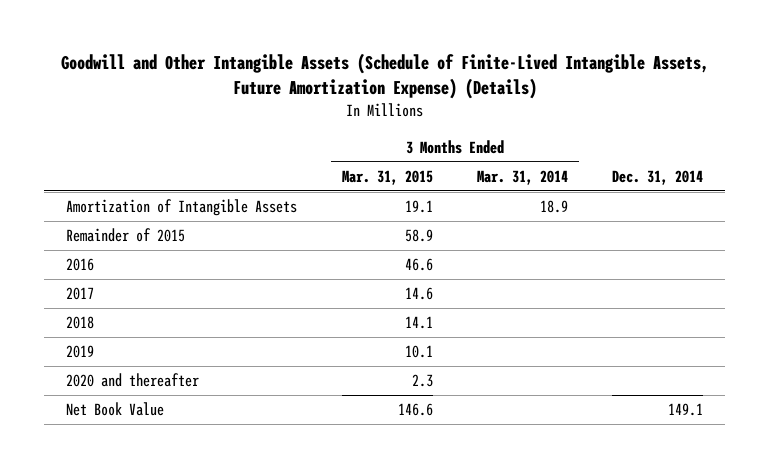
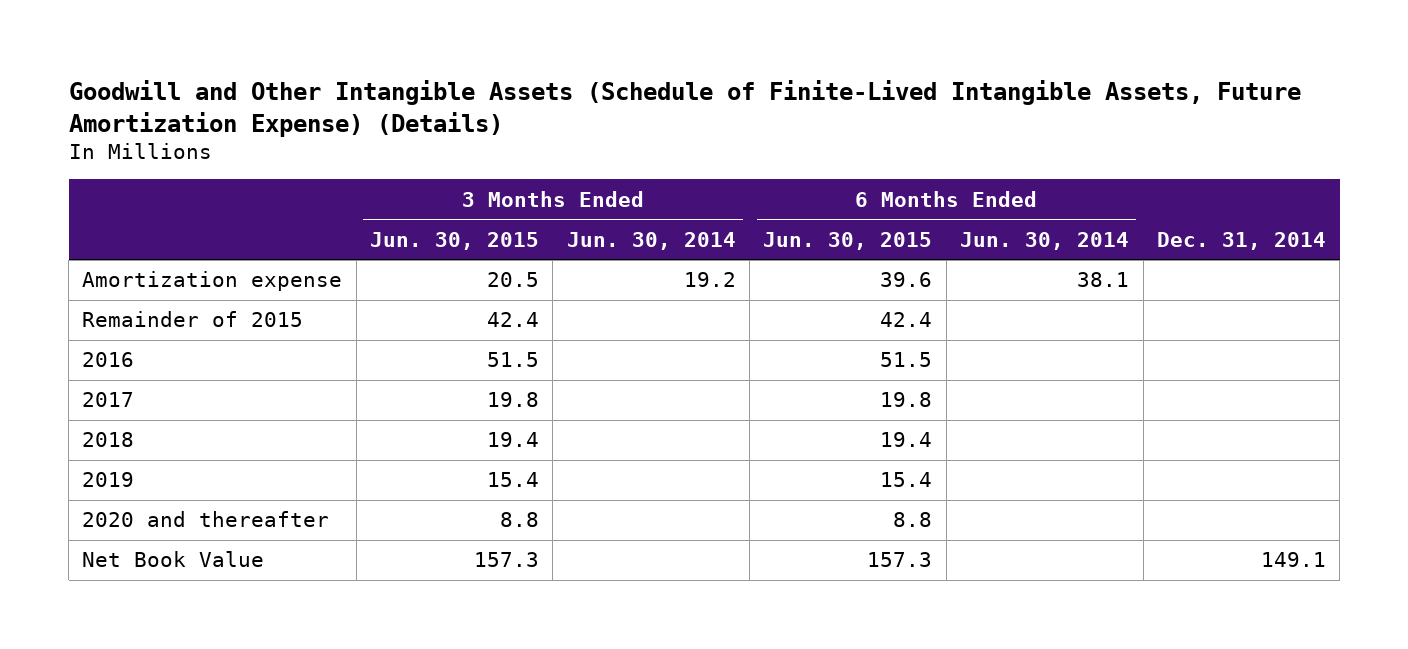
- | 3 Months Ended Mar. 31, 2015 | 3 Months Ended Mar. 31, 2014 | Dec. 31, 2014
+ | 3 Months Ended Jun. 30, 2015 | 3 Months Ended Jun. 30, 2014 | 6 Months Ended Jun. 30, 2015 | 6 Months Ended Jun. 30, 2014 | Dec. 31, 2014
- Amortization of Intangible Assets | 19.1 | 18.9 |
+ Amortization expense | 20.5 | 19.2 | 39.6 | 38.1 |

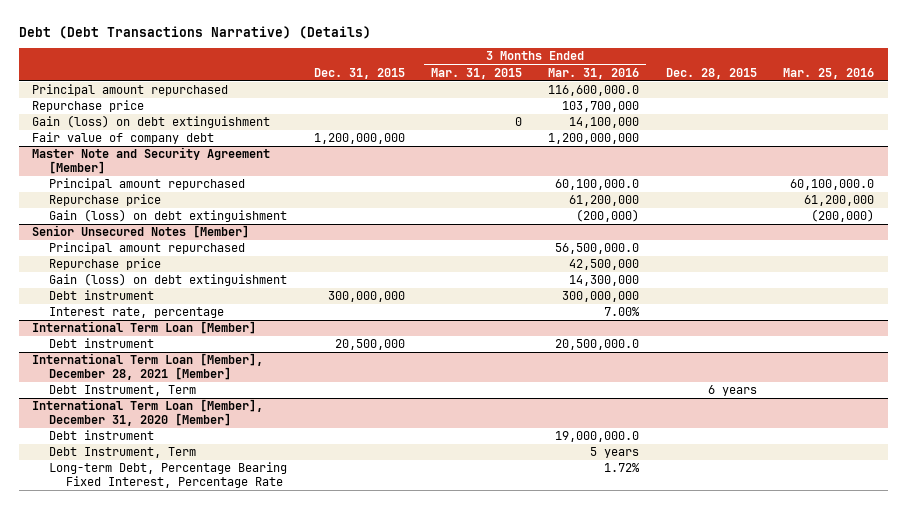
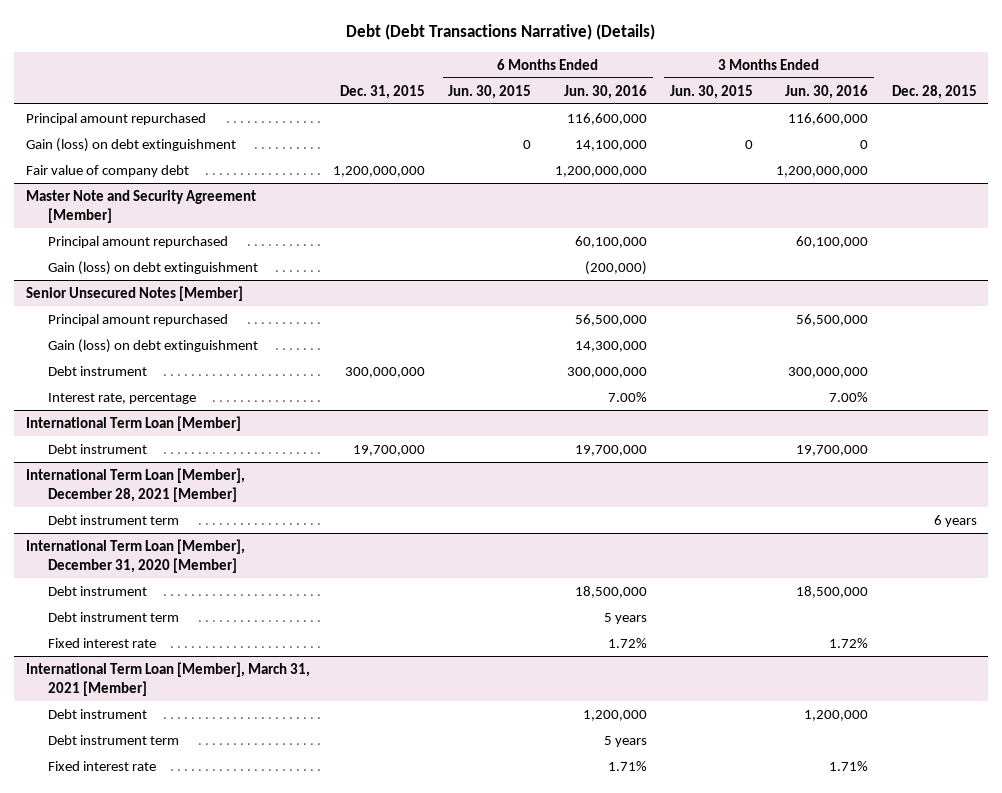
- | Dec. 31, 2015 | 3 Months Ended Mar. 31, 2015 | 3 Months Ended Mar. 31, 2016 | Dec. 28, 2015 | Mar. 25, 2016
+ | Dec. 31, 2015 | 6 Months Ended Jun. 30, 2015 | 6 Months Ended Jun. 30, 2016 | 3 Months Ended Jun. 30, 2015 | 3 Months Ended Jun. 30, 2016 | Dec. 28, 2015
- Repurchase price | | | 103,700,000 | |
@ Master Note and Security Agreement [Member]
- Repurchase price | | | 61,200,000 | | 61,200,000
@ Senior Unsecured Notes [Member]
- Repurchase price | | | 42,500,000 | |
@ International Term Loan [Member]
- Debt instrument | 20,500,000 | | 20,500,000.0 | |
+ Debt instrument | 19,700,000 | | 19,700,000 | | 19,700,000 |
@ International Term Loan [Member], December 28, 2021 [Member]
- Debt Instrument, Term | | | | 6 years |
+ Debt instrument term | | | | | | 6 years
@ International Term Loan [Member], December 31, 2020 [Member]
- Debt Instrument, Term | | | 5 years | |
- Long-term Debt, Percentage Bearing Fixed Interest, Percentage Rate | | | 1.72% | |
+ Debt instrument term | | | 5 years | | |
+ Fixed interest rate | | | 1.72% | | 1.72% |
+ International Term Loan [Member], March 31, 2021 [Member]
+ Debt instrument | | | 1,200,000 | | 1,200,000 |
+ Debt instrument term | | | 5 years | | |
+ Fixed interest rate | | | 1.71% | | 1.71% |

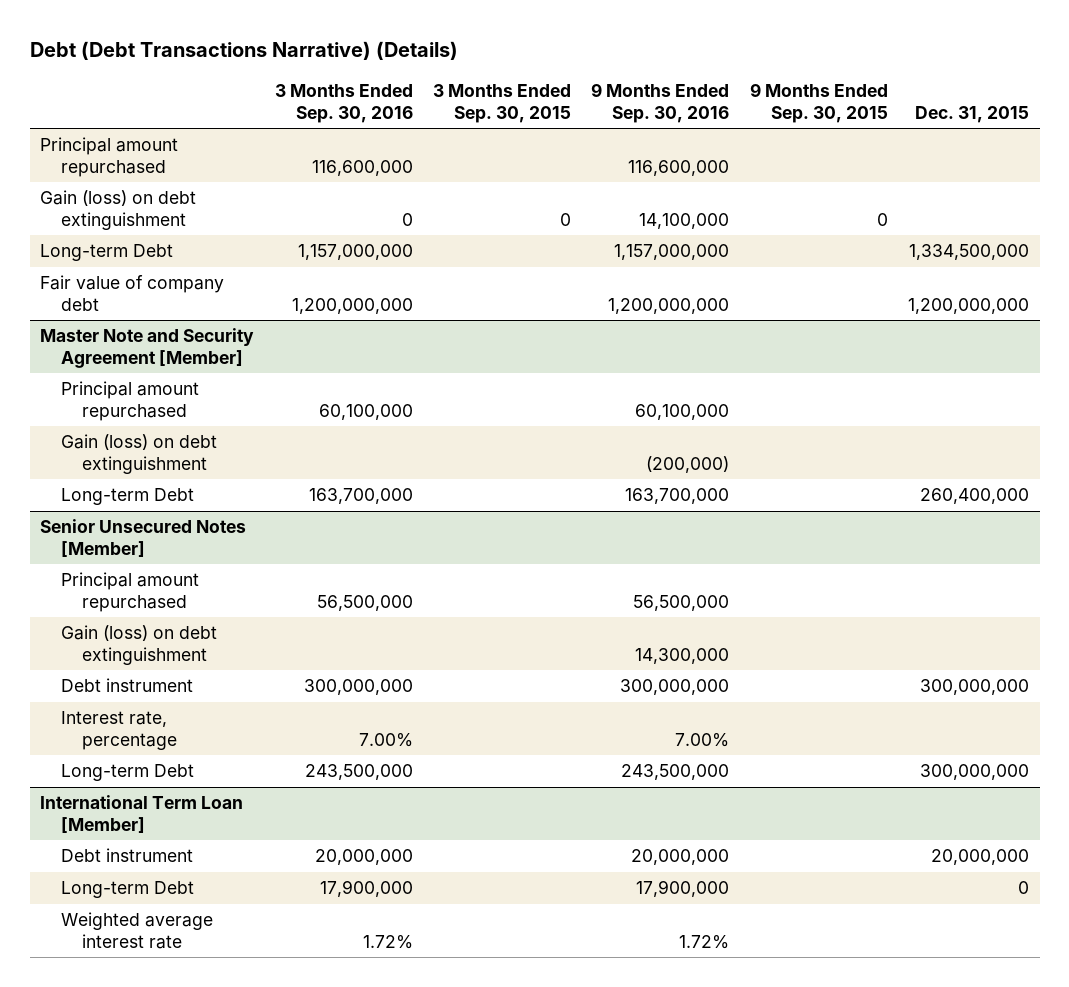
- | Dec. 31, 2015 | 6 Months Ended Jun. 30, 2015 | 6 Months Ended Jun. 30, 2016 | 3 Months Ended Jun. 30, 2015 | 3 Months Ended Jun. 30, 2016 | Dec. 28, 2015
+ | 3 Months Ended Sep. 30, 2016 | 3 Months Ended Sep. 30, 2015 | 9 Months Ended Sep. 30, 2016 | 9 Months Ended Sep. 30, 2015 | Dec. 31, 2015
+ Long-term Debt | 1,157,000,000 | | 1,157,000,000 | | 1,334,500,000
@ Master Note and Security Agreement [Member]
+ Long-term Debt | 163,700,000 | | 163,700,000 | | 260,400,000
@ Senior Unsecured Notes [Member]
+ Long-term Debt | 243,500,000 | | 243,500,000 | | 300,000,000
@ International Term Loan [Member]
- Debt instrument | 19,700,000 | | 19,700,000 | | 19,700,000 |
- International Term Loan [Member], December 28, 2021 [Member]
- Debt instrument term | | | | | | 6 years
- International Term Loan [Member], December 31, 2020 [Member]
- Debt instrument | | | 18,500,000 | | 18,500,000 |
- Debt instrument term | | | 5 years | | |
- Fixed interest rate | | | 1.72% | | 1.72% |
- International Term Loan [Member], March 31, 2021 [Member]
- Debt instrument | | | 1,200,000 | | 1,200,000 |
- Debt instrument term | | | 5 years | | |
- Fixed interest rate | | | 1.71% | | 1.71% |
@ International Term Loan [Member]
+ Debt instrument | 20,000,000 | | 20,000,000 | | 20,000,000
+ Long-term Debt | 17,900,000 | | 17,900,000 | | 0
+ Weighted average interest rate | 1.72% | | 1.72% | |

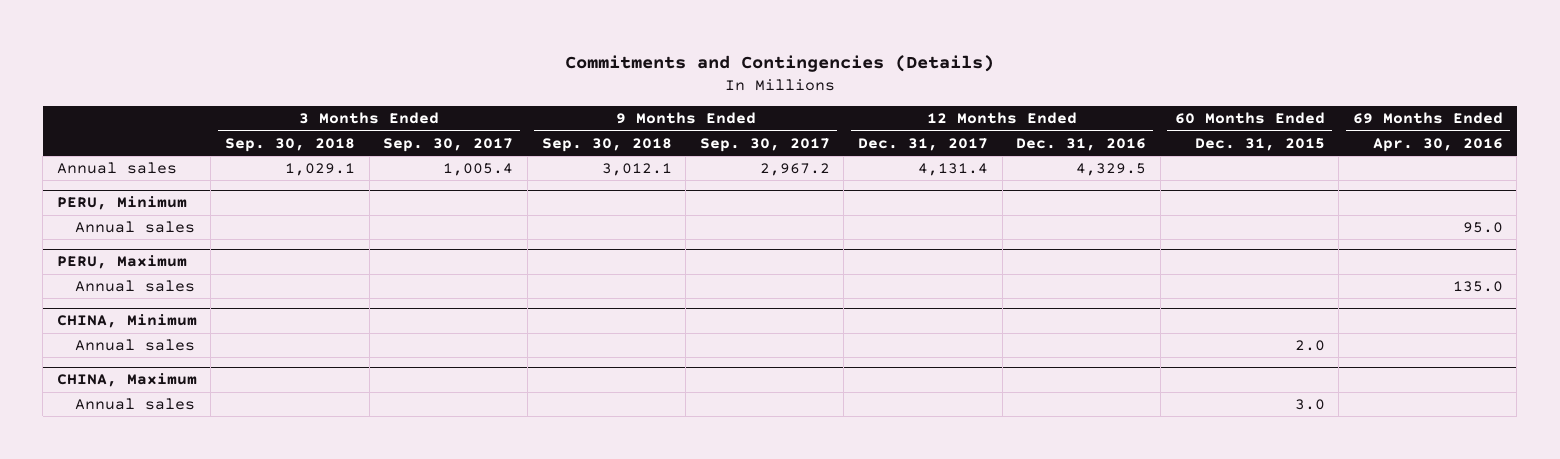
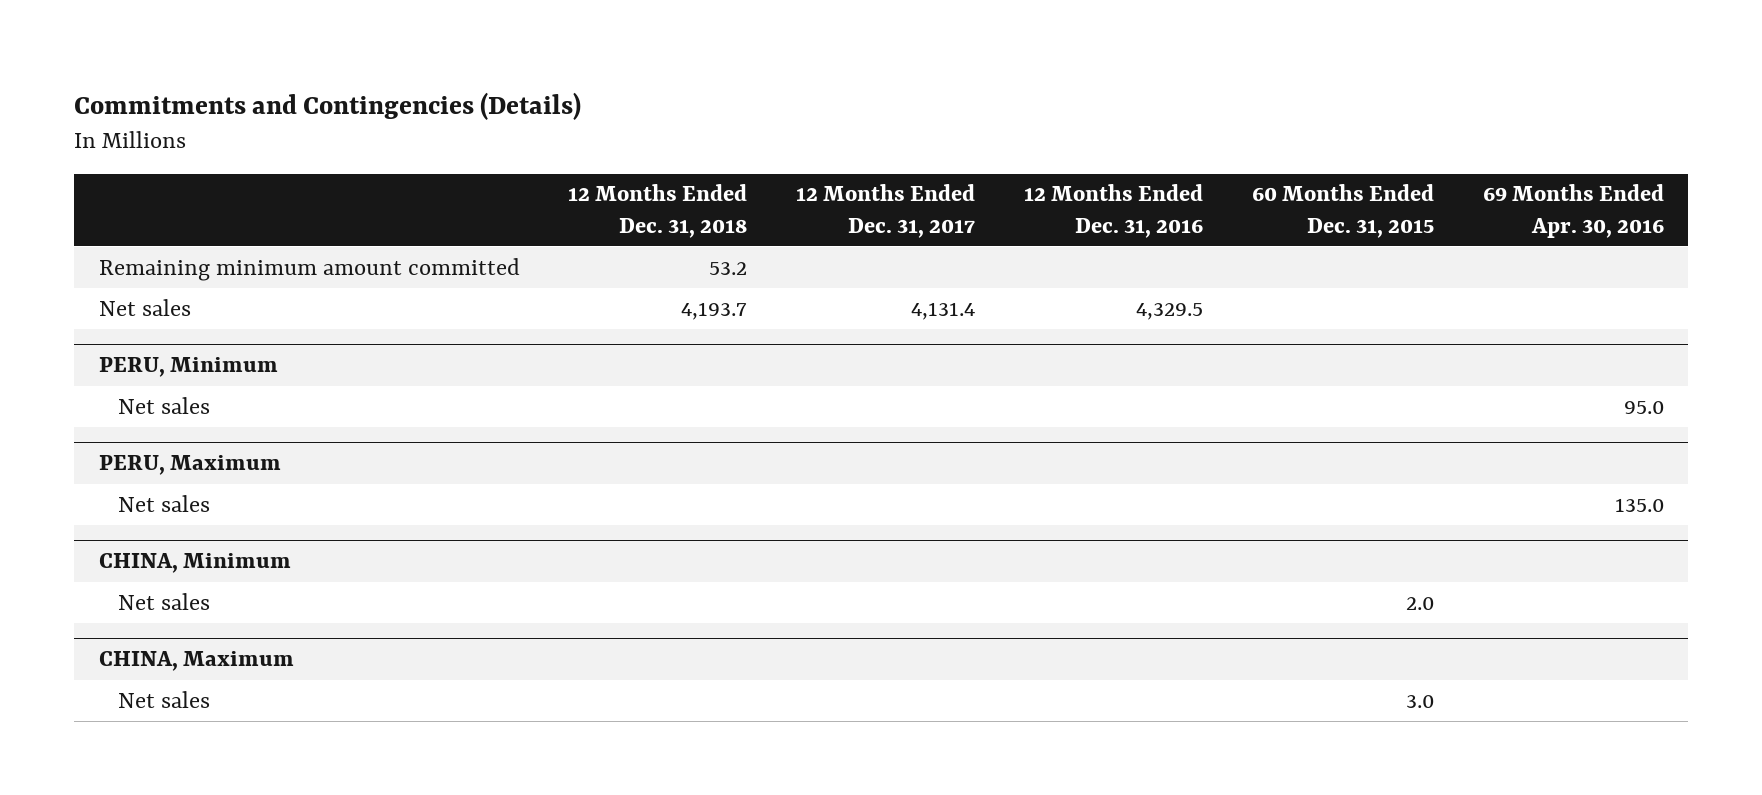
- | 3 Months Ended Sep. 30, 2018 | 3 Months Ended Sep. 30, 2017 | 9 Months Ended Sep. 30, 2018 | 9 Months Ended Sep. 30, 2017 | 12 Months Ended Dec. 31, 2017 | 12 Months Ended Dec. 31, 2016 | 60 Months Ended Dec. 31, 2015 | 69 Months Ended Apr. 30, 2016
+ | 12 Months Ended Dec. 31, 2018 | 12 Months Ended Dec. 31, 2017 | 12 Months Ended Dec. 31, 2016 | 60 Months Ended Dec. 31, 2015 | 69 Months Ended Apr. 30, 2016
- Annual sales | 1,029.1 | 1,005.4 | 3,012.1 | 2,967.2 | 4,131.4 | 4,329.5 | |
+ Remaining minimum amount committed | 53.2 | | | |
+ Net sales | 4,193.7 | 4,131.4 | 4,329.5 | |
@ PERU, Minimum
- Annual sales | | | | | | | | 95.0
+ Net sales | | | | | 95.0
@ PERU, Maximum
- Annual sales | | | | | | | | 135.0
+ Net sales | | | | | 135.0
@ CHINA, Minimum
- Annual sales | | | | | | | 2.0 |
+ Net sales | | | | 2.0 |
@ CHINA, Maximum
- Annual sales | | | | | | | 3.0 |
+ Net sales | | | | 3.0 |

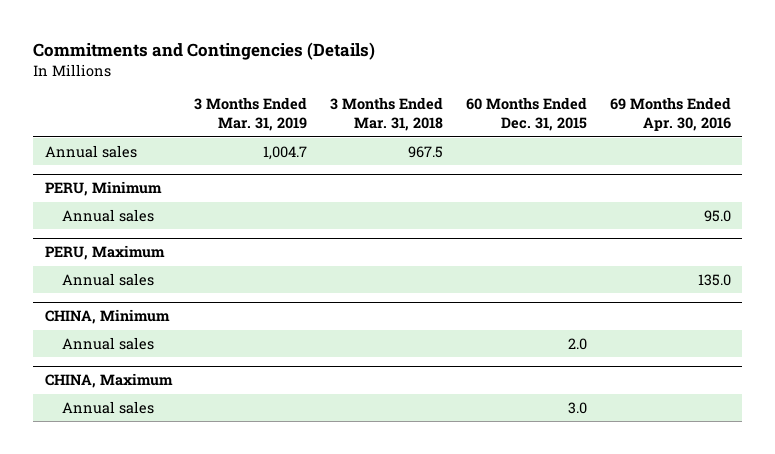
- | 12 Months Ended Dec. 31, 2018 | 12 Months Ended Dec. 31, 2017 | 12 Months Ended Dec. 31, 2016 | 60 Months Ended Dec. 31, 2015 | 69 Months Ended Apr. 30, 2016
+ | 3 Months Ended Mar. 31, 2019 | 3 Months Ended Mar. 31, 2018 | 60 Months Ended Dec. 31, 2015 | 69 Months Ended Apr. 30, 2016
- Remaining minimum amount committed | 53.2 | | | |
- Net sales | 4,193.7 | 4,131.4 | 4,329.5 | |
+ Annual sales | 1,004.7 | 967.5 | |
@ PERU, Minimum
- Net sales | | | | | 95.0
+ Annual sales | | | | 95.0
@ PERU, Maximum
- Net sales | | | | | 135.0
+ Annual sales | | | | 135.0
@ CHINA, Minimum
- Net sales | | | | 2.0 |
+ Annual sales | | | 2.0 |
@ CHINA, Maximum
- Net sales | | | | 3.0 |
+ Annual sales | | | 3.0 |

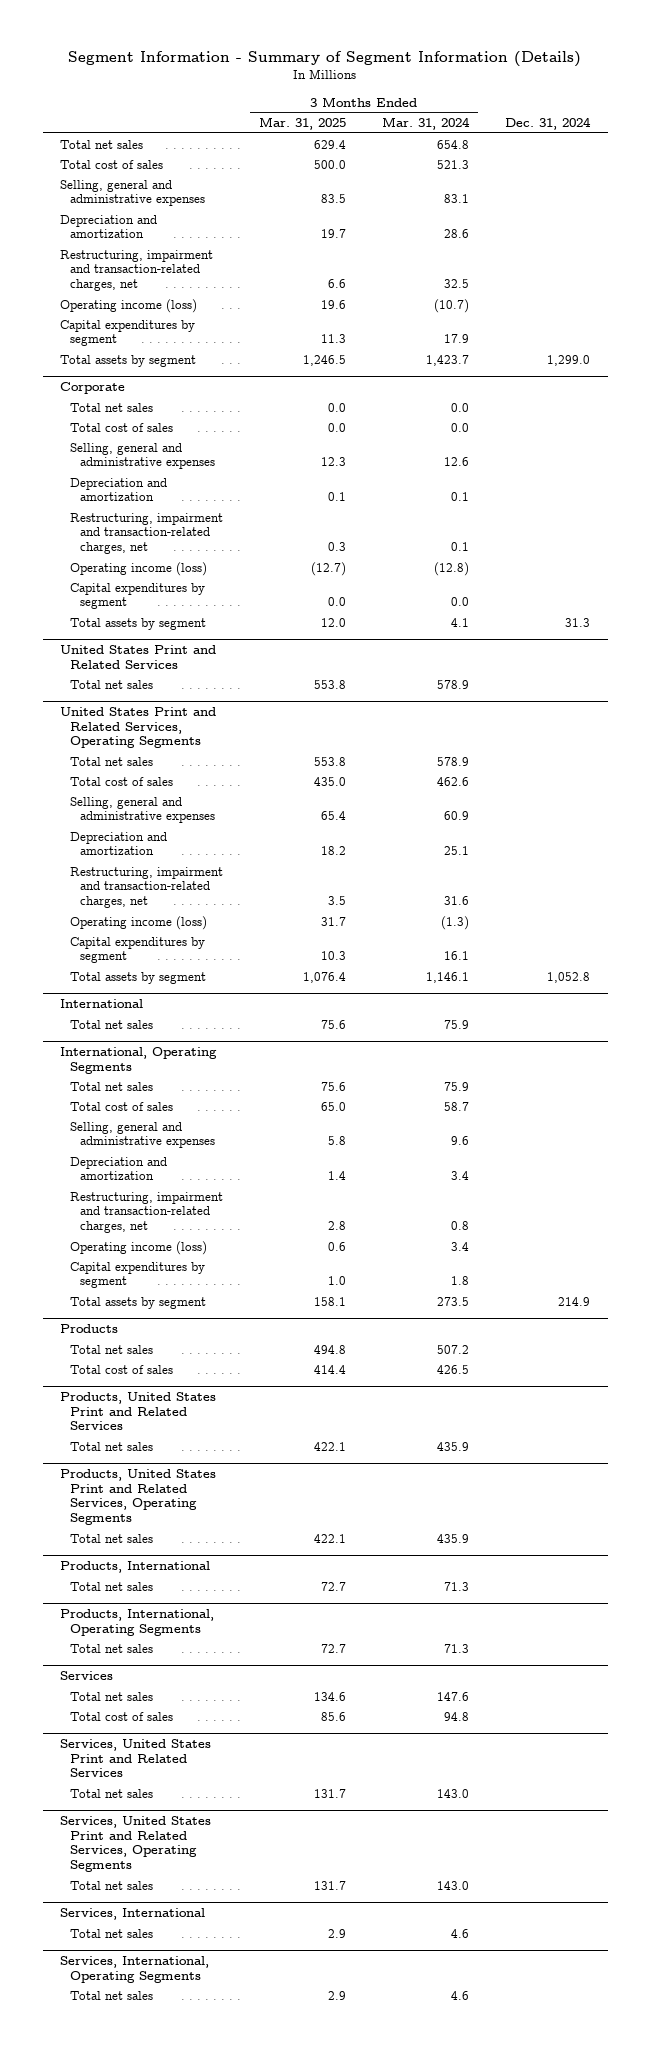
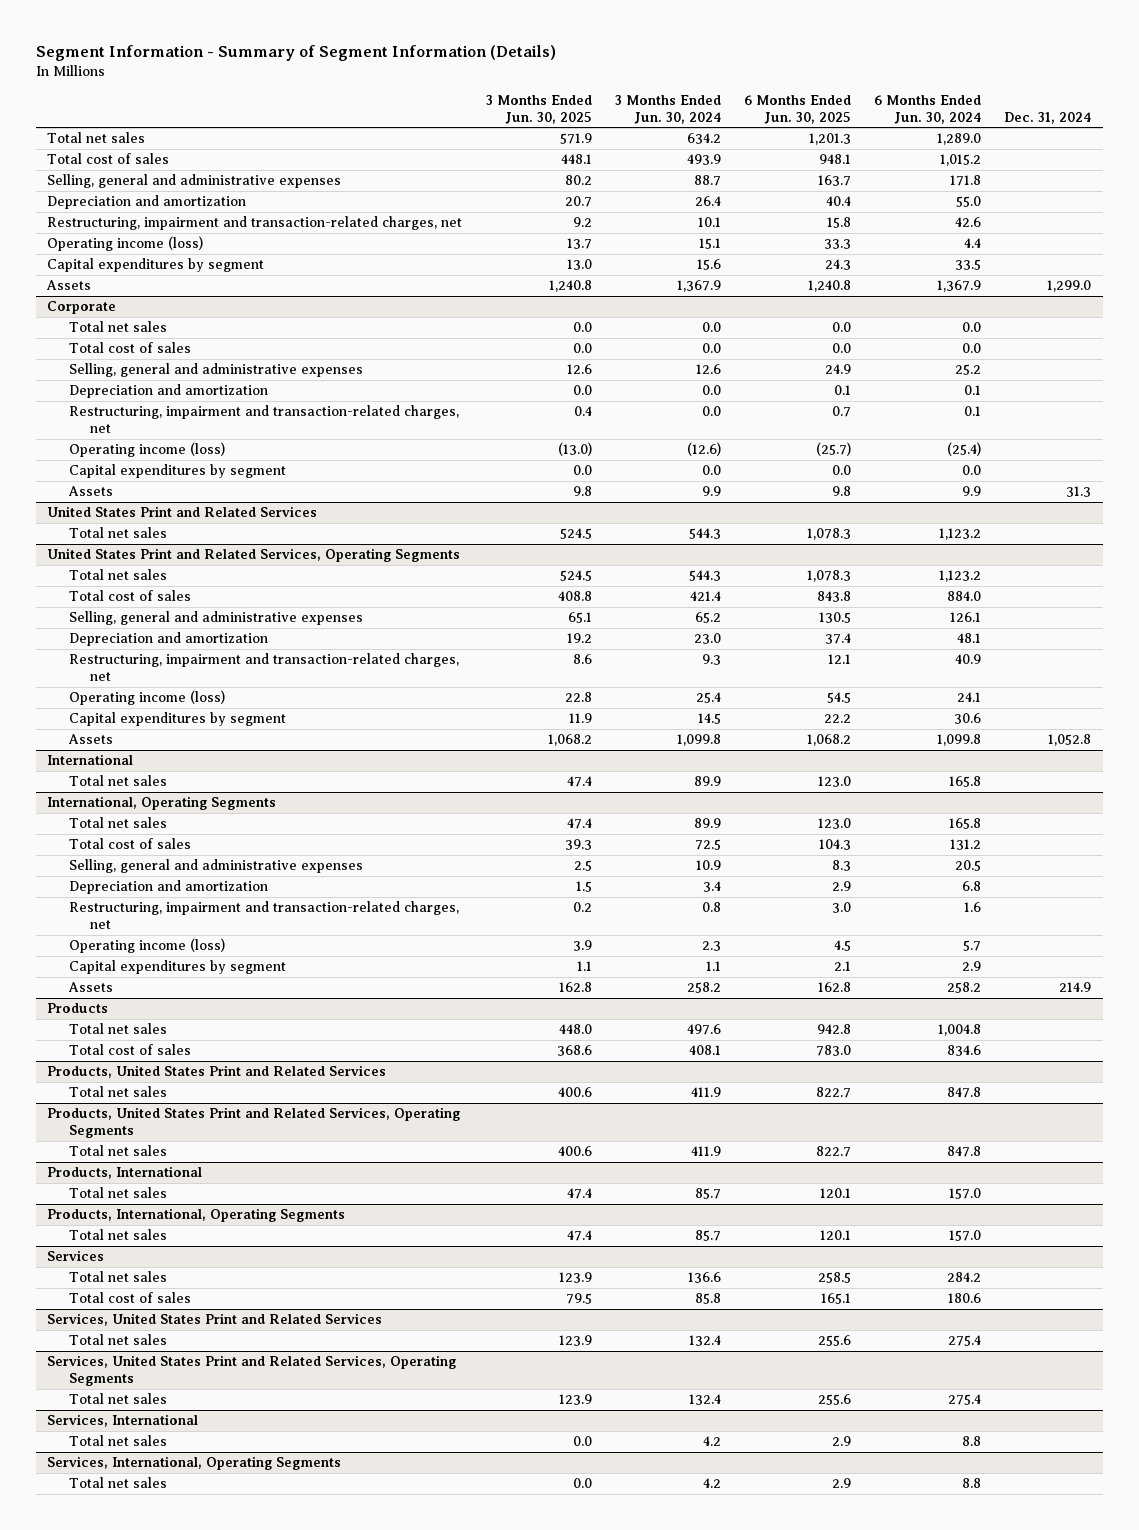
- | 3 Months Ended Mar. 31, 2025 | 3 Months Ended Mar. 31, 2024 | Dec. 31, 2024
+ | 3 Months Ended Jun. 30, 2025 | 3 Months Ended Jun. 30, 2024 | 6 Months Ended Jun. 30, 2025 | 6 Months Ended Jun. 30, 2024 | Dec. 31, 2024
- Total assets by segment | 1,246.5 | 1,423.7 | 1,299.0
+ Assets | 1,240.8 | 1,367.9 | 1,240.8 | 1,367.9 | 1,299.0
@ Corporate
- Total assets by segment | 12.0 | 4.1 | 31.3
+ Assets | 9.8 | 9.9 | 9.8 | 9.9 | 31.3
@ United States Print and Related Services, Operating Segments
- Total assets by segment | 1,076.4 | 1,146.1 | 1,052.8
+ Assets | 1,068.2 | 1,099.8 | 1,068.2 | 1,099.8 | 1,052.8
@ International, Operating Segments
- Total assets by segment | 158.1 | 273.5 | 214.9
+ Assets | 162.8 | 258.2 | 162.8 | 258.2 | 214.9

